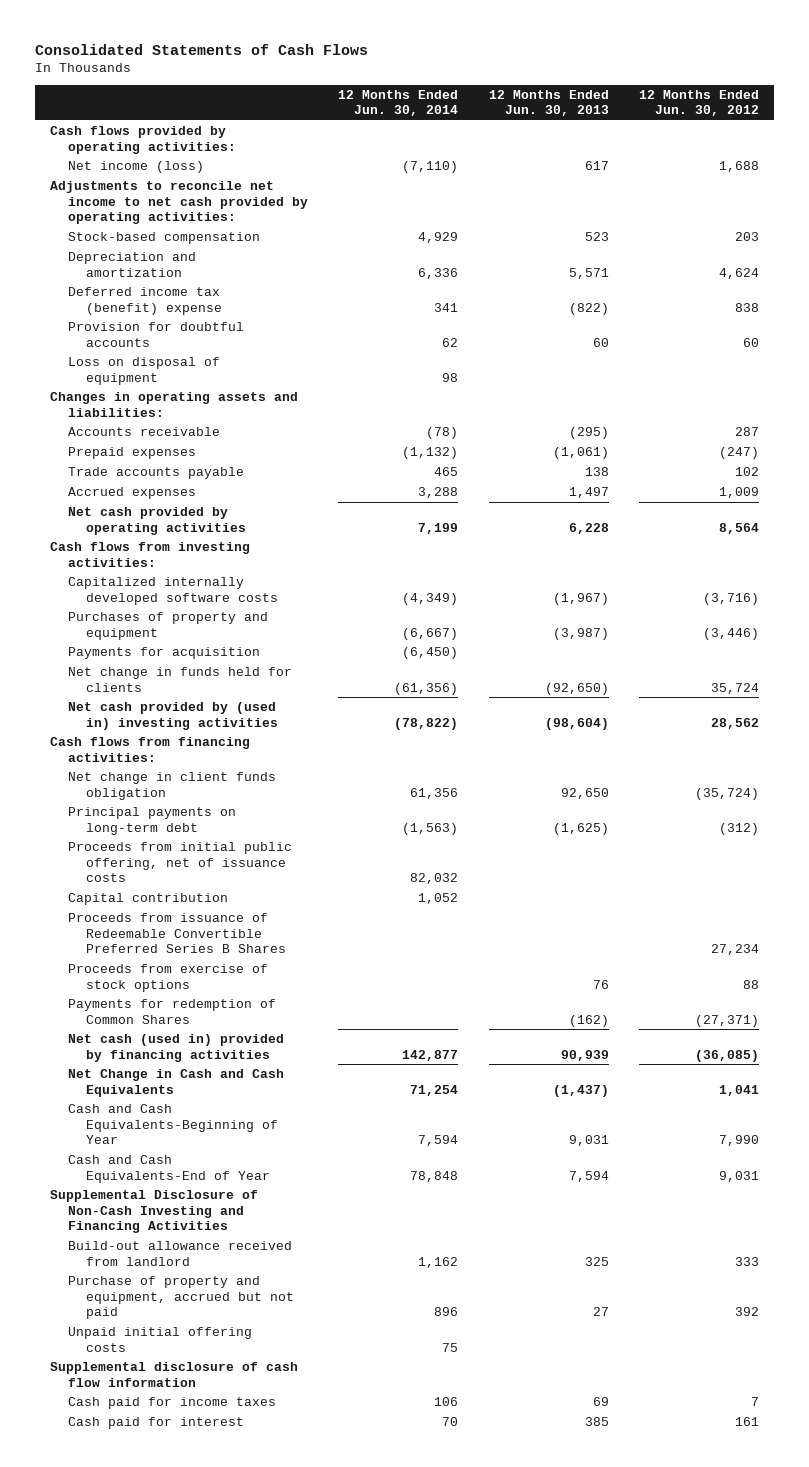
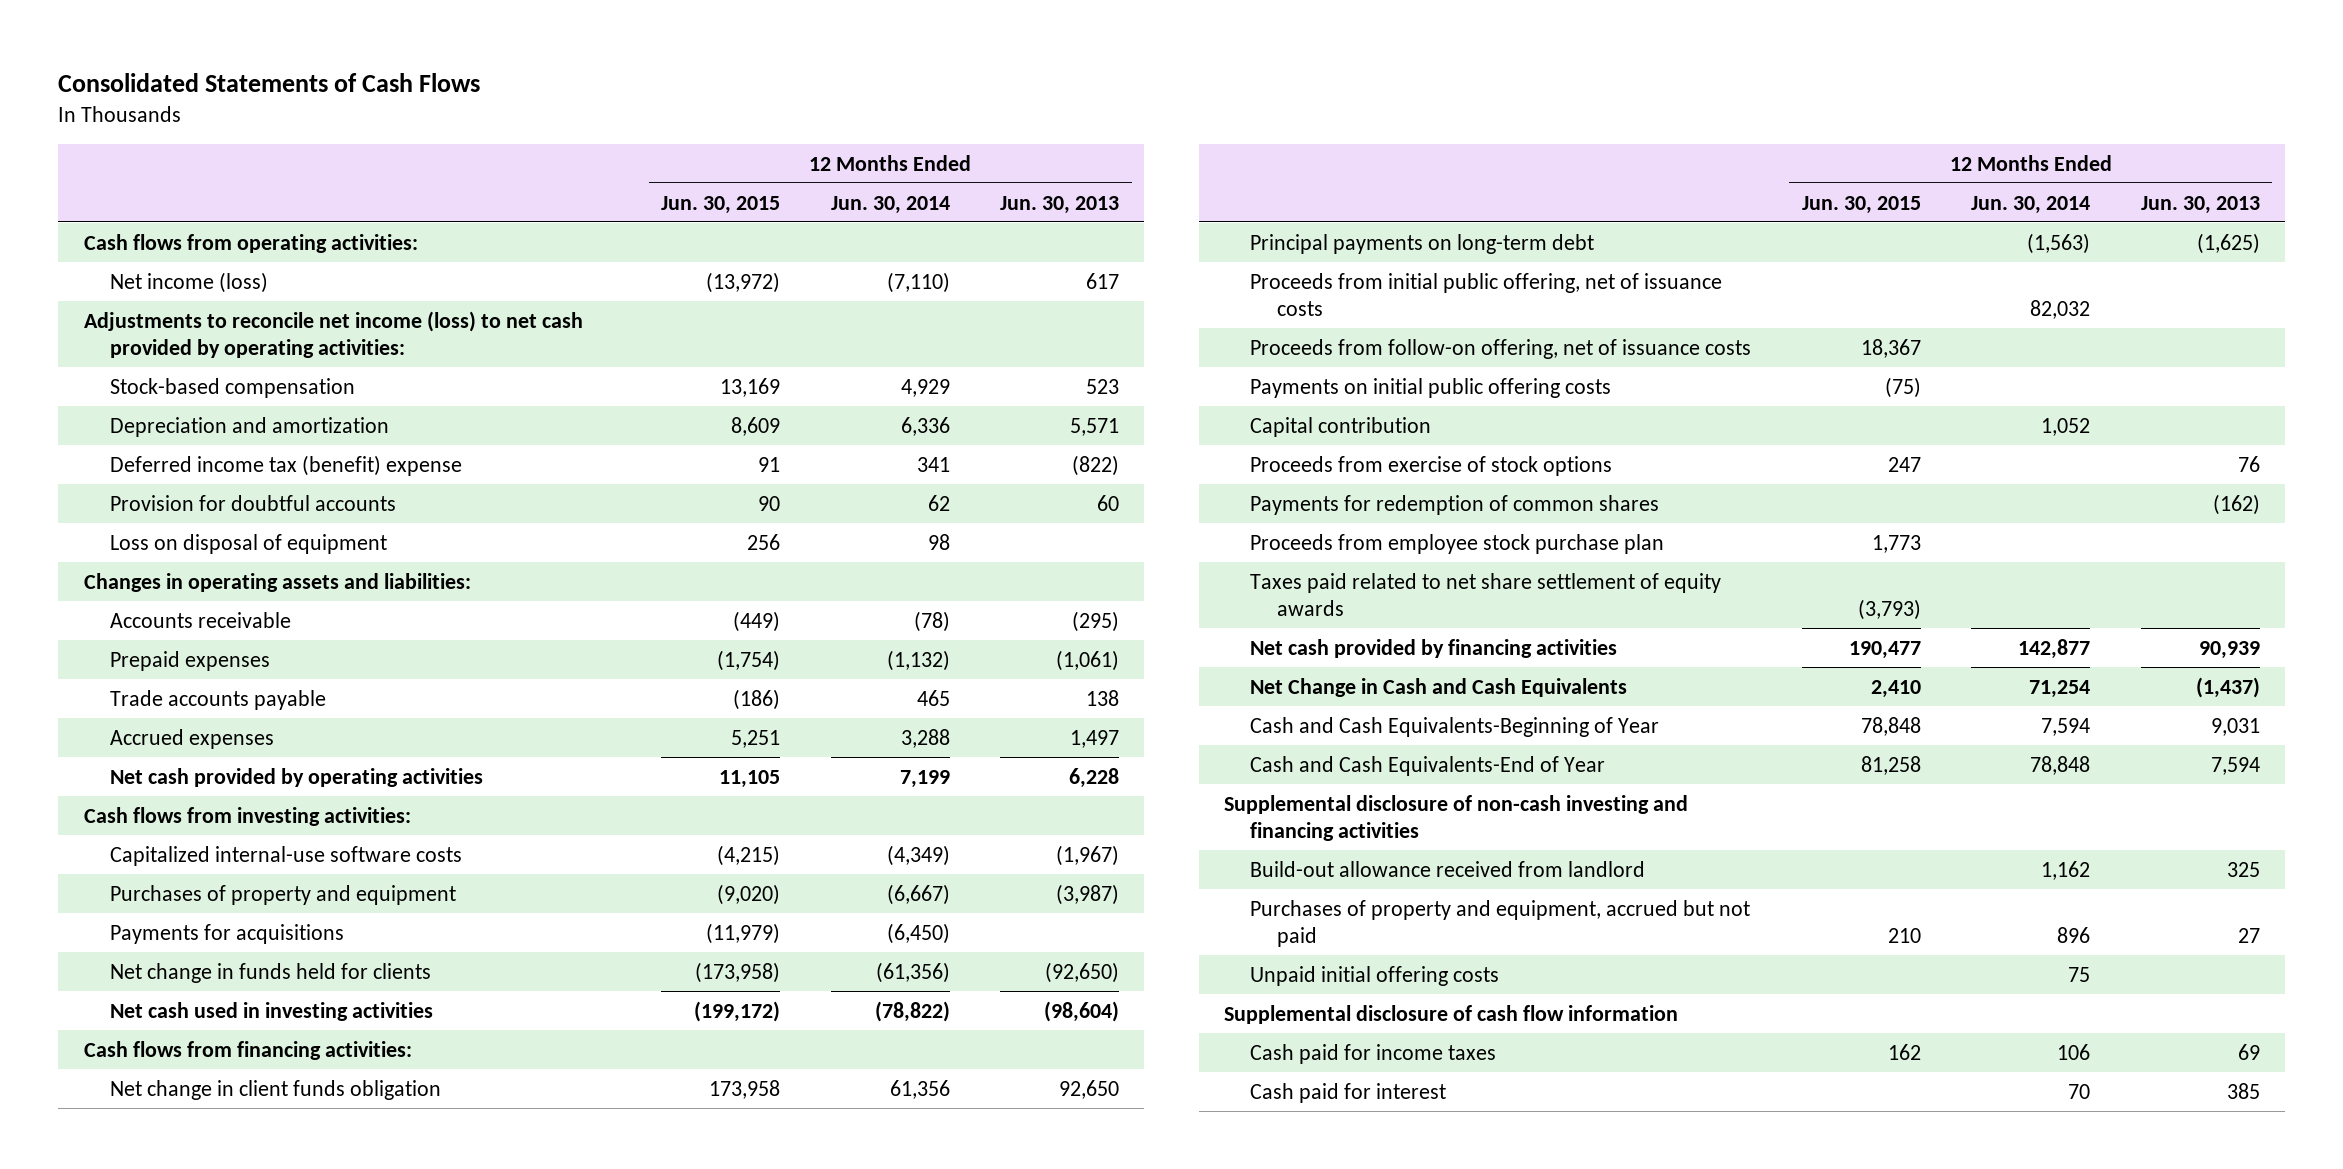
- | 12 Months Ended Jun. 30, 2014 | 12 Months Ended Jun. 30, 2013 | 12 Months Ended Jun. 30, 2012
+ | 12 Months Ended Jun. 30, 2015 | 12 Months Ended Jun. 30, 2014 | 12 Months Ended Jun. 30, 2013
- Cash flows provided by operating activities:
+ Cash flows from operating activities:
- Adjustments to reconcile net income to net cash provided by operating activities:
+ Adjustments to reconcile net income (loss) to net cash provided by operating activities:
- Capitalized internally developed software costs | (4,349) | (1,967) | (3,716)
+ Capitalized internal-use software costs | (4,215) | (4,349) | (1,967)
- Payments for acquisition | (6,450) | |
+ Payments for acquisitions | (11,979) | (6,450) |
- Net cash provided by (used in) investing activities | (78,822) | (98,604) | 28,562
+ Net cash used in investing activities | (199,172) | (78,822) | (98,604)
+ Proceeds from follow-on offering, net of issuance costs | 18,367 | |
+ Payments on initial public offering costs | (75) | |
- Proceeds from issuance of Redeemable Convertible Preferred Series B Shares | | | 27,234
- Payments for redemption of Common Shares | | (162) | (27,371)
- Net cash (used in) provided by financing activities | 142,877 | 90,939 | (36,085)
+ Payments for redemption of common shares | | | (162)
+ Proceeds from employee stock purchase plan | 1,773 | |
+ Taxes paid related to net share settlement of equity awards | (3,793) | |
+ Net cash provided by financing activities | 190,477 | 142,877 | 90,939
- Supplemental Disclosure of Non-Cash Investing and Financing Activities
+ Supplemental disclosure of non-cash investing and financing activities
- Purchase of property and equipment, accrued but not paid | 896 | 27 | 392
+ Purchases of property and equipment, accrued but not paid | 210 | 896 | 27

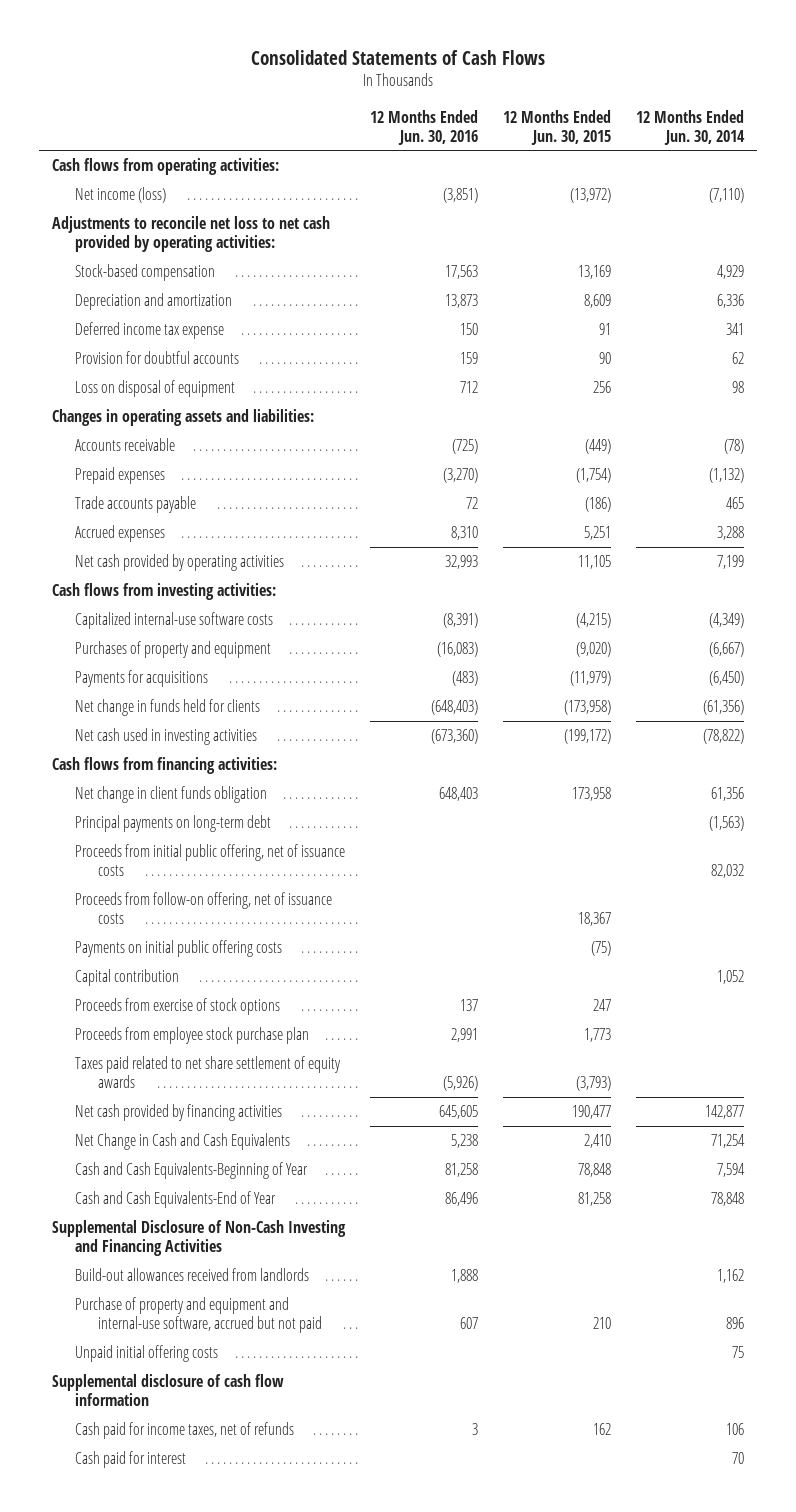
- | 12 Months Ended Jun. 30, 2015 | 12 Months Ended Jun. 30, 2014 | 12 Months Ended Jun. 30, 2013
+ | 12 Months Ended Jun. 30, 2016 | 12 Months Ended Jun. 30, 2015 | 12 Months Ended Jun. 30, 2014
- Adjustments to reconcile net income (loss) to net cash provided by operating activities:
+ Adjustments to reconcile net loss to net cash provided by operating activities:
- Deferred income tax (benefit) expense | 91 | 341 | (822)
+ Deferred income tax expense | 150 | 91 | 341
- Payments for redemption of common shares | | | (162)
- Supplemental disclosure of non-cash investing and financing activities
- Build-out allowance received from landlord | | 1,162 | 325
- Purchases of property and equipment, accrued but not paid | 210 | 896 | 27
+ Supplemental Disclosure of Non-Cash Investing and Financing Activities
+ Build-out allowances received from landlords | 1,888 | | 1,162
+ Purchase of property and equipment and internal-use software, accrued but not paid | 607 | 210 | 896
- Cash paid for income taxes | 162 | 106 | 69
+ Cash paid for income taxes, net of refunds | 3 | 162 | 106

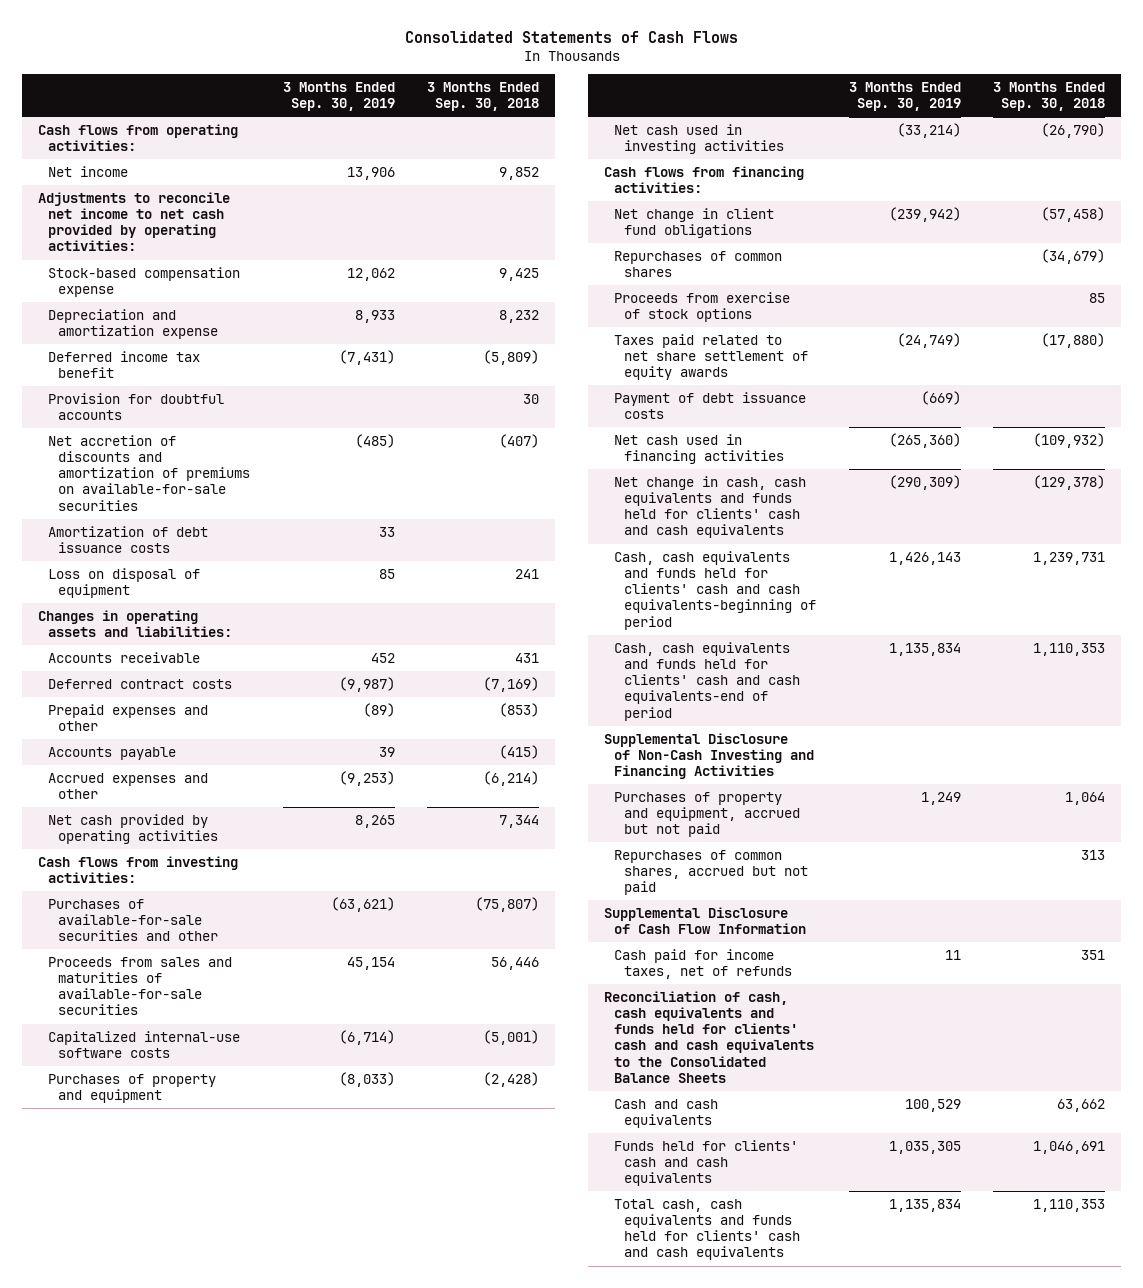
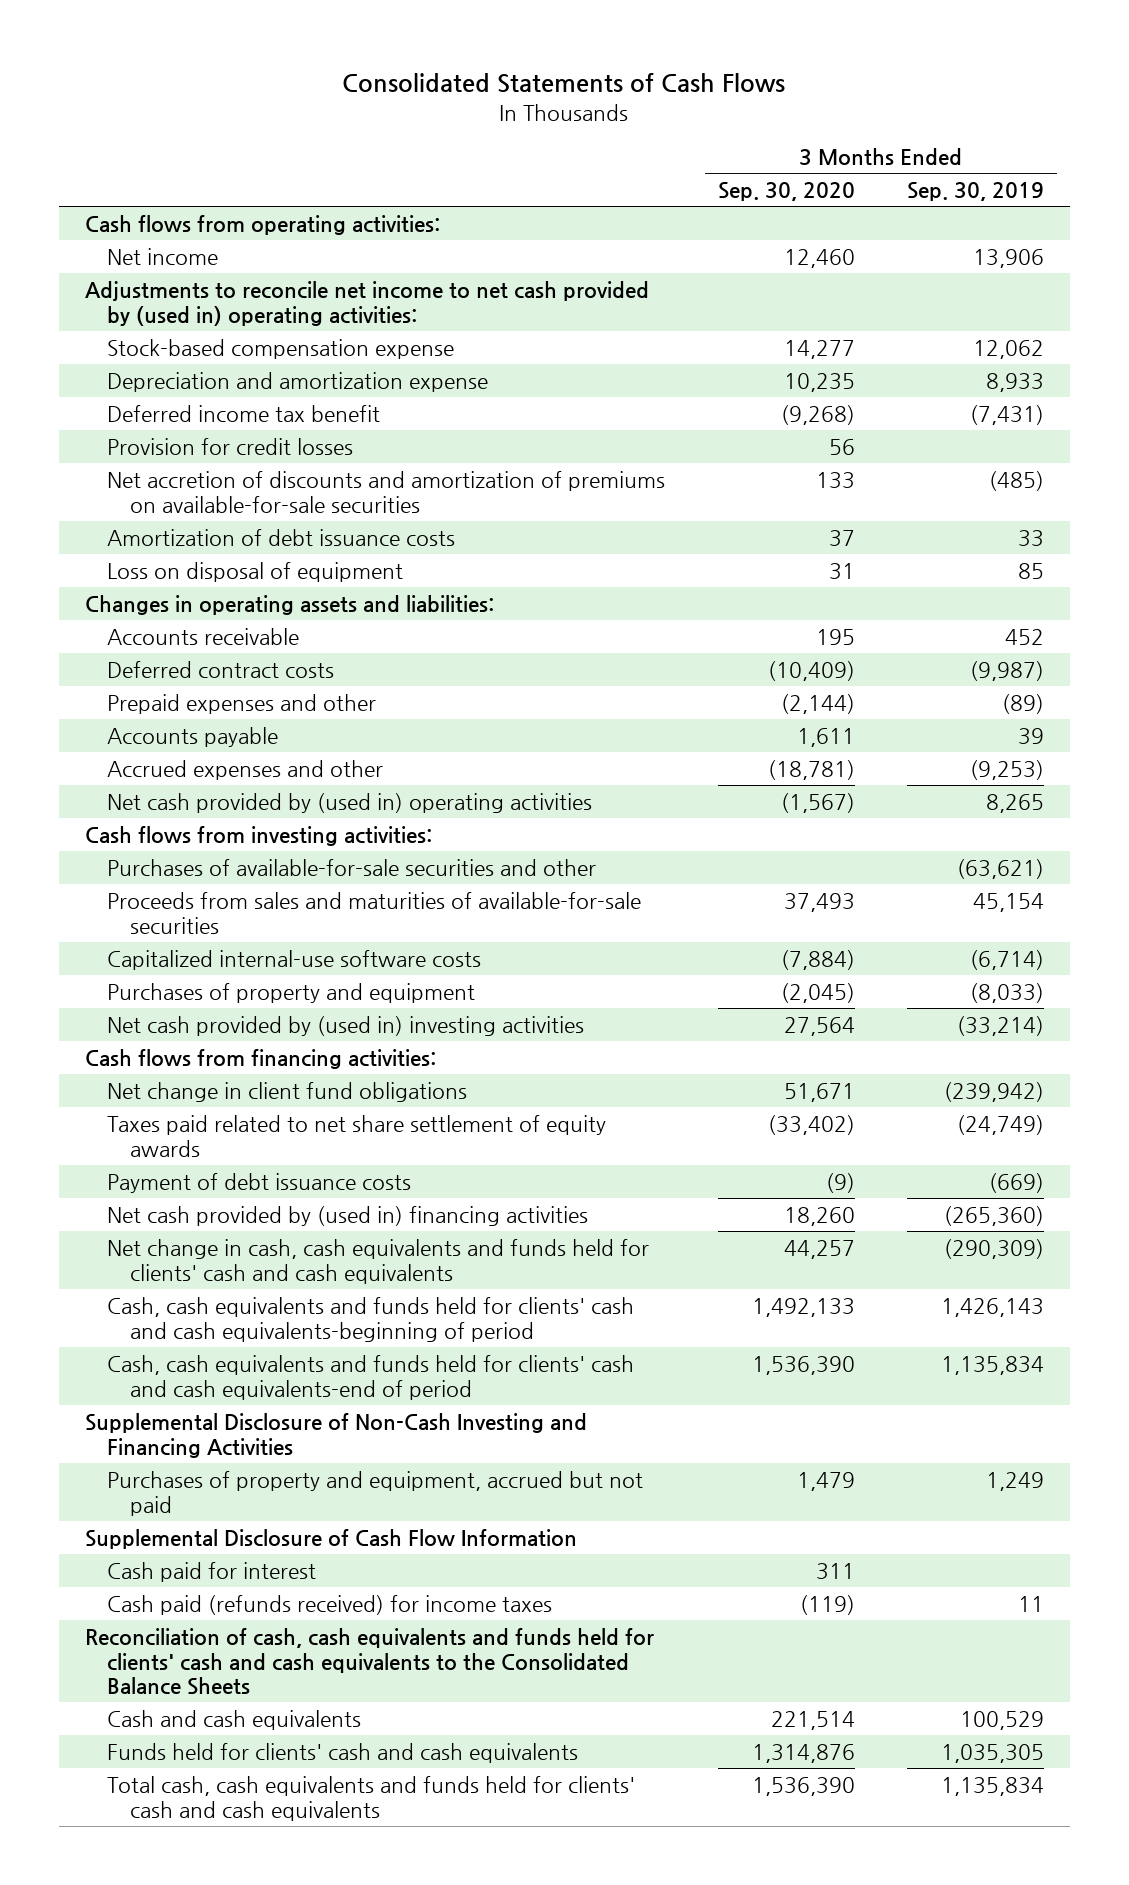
- | 3 Months Ended Sep. 30, 2019 | 3 Months Ended Sep. 30, 2018
+ | 3 Months Ended Sep. 30, 2020 | 3 Months Ended Sep. 30, 2019
- Adjustments to reconcile net income to net cash provided by operating activities:
+ Adjustments to reconcile net income to net cash provided by (used in) operating activities:
- Provision for doubtful accounts | | 30
+ Provision for credit losses | 56 |
- Net cash provided by operating activities | 8,265 | 7,344
+ Net cash provided by (used in) operating activities | (1,567) | 8,265
- Net cash used in investing activities | (33,214) | (26,790)
+ Net cash provided by (used in) investing activities | 27,564 | (33,214)
- Repurchases of common shares | | (34,679)
- Proceeds from exercise of stock options | | 85
- Net cash used in financing activities | (265,360) | (109,932)
+ Net cash provided by (used in) financing activities | 18,260 | (265,360)
- Repurchases of common shares, accrued but not paid | | 313
- Cash paid for income taxes, net of refunds | 11 | 351
+ Cash paid for interest | 311 |
+ Cash paid (refunds received) for income taxes | (119) | 11

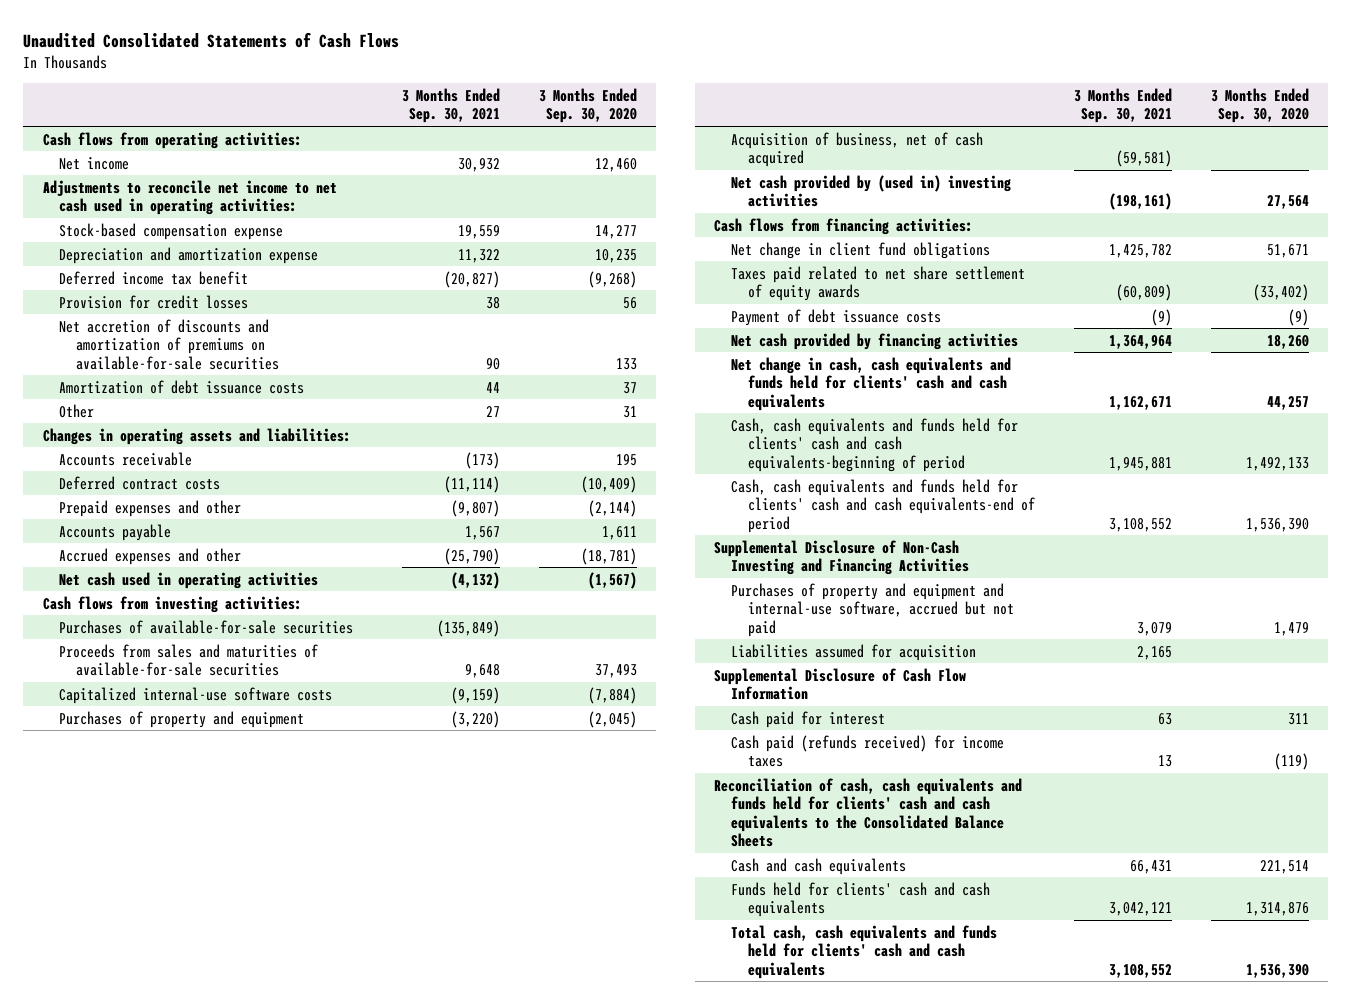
- Consolidated Statements of Cash Flows
+ Unaudited Consolidated Statements of Cash Flows
- | 3 Months Ended Sep. 30, 2020 | 3 Months Ended Sep. 30, 2019
+ | 3 Months Ended Sep. 30, 2021 | 3 Months Ended Sep. 30, 2020
- Adjustments to reconcile net income to net cash provided by (used in) operating activities:
+ Adjustments to reconcile net income to net cash used in operating activities:
- Loss on disposal of equipment | 31 | 85
+ Other | 27 | 31
- Net cash provided by (used in) operating activities | (1,567) | 8,265
+ Net cash used in operating activities | (4,132) | (1,567)
- Purchases of available-for-sale securities and other | | (63,621)
+ Purchases of available-for-sale securities | (135,849) |
+ Acquisition of business, net of cash acquired | (59,581) |
- Net cash provided by (used in) financing activities | 18,260 | (265,360)
+ Net cash provided by financing activities | 1,364,964 | 18,260
- Purchases of property and equipment, accrued but not paid | 1,479 | 1,249
+ Purchases of property and equipment and internal-use software, accrued but not paid | 3,079 | 1,479
+ Liabilities assumed for acquisition | 2,165 |

